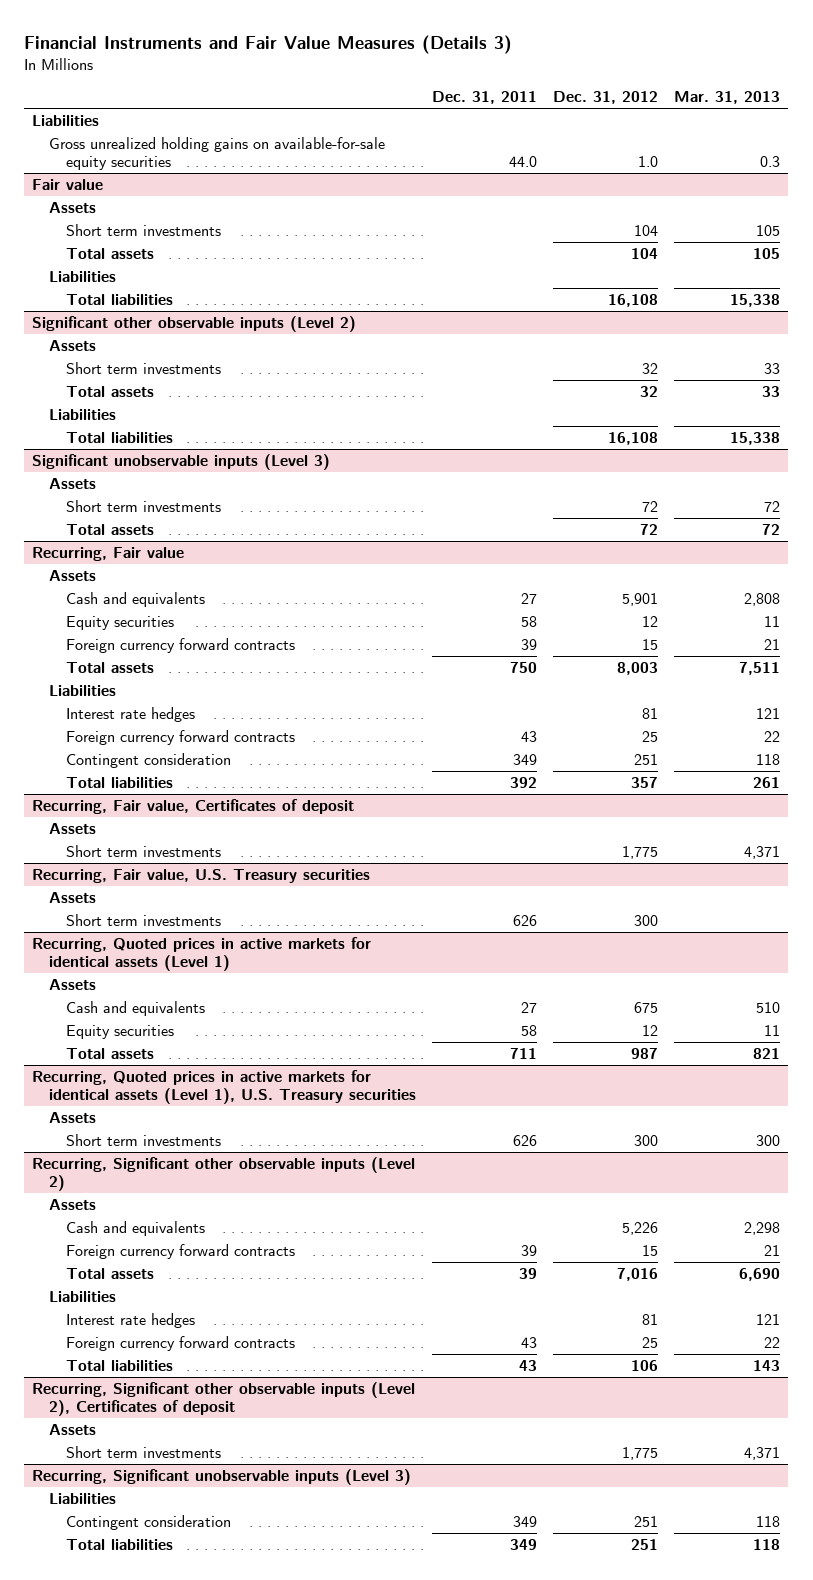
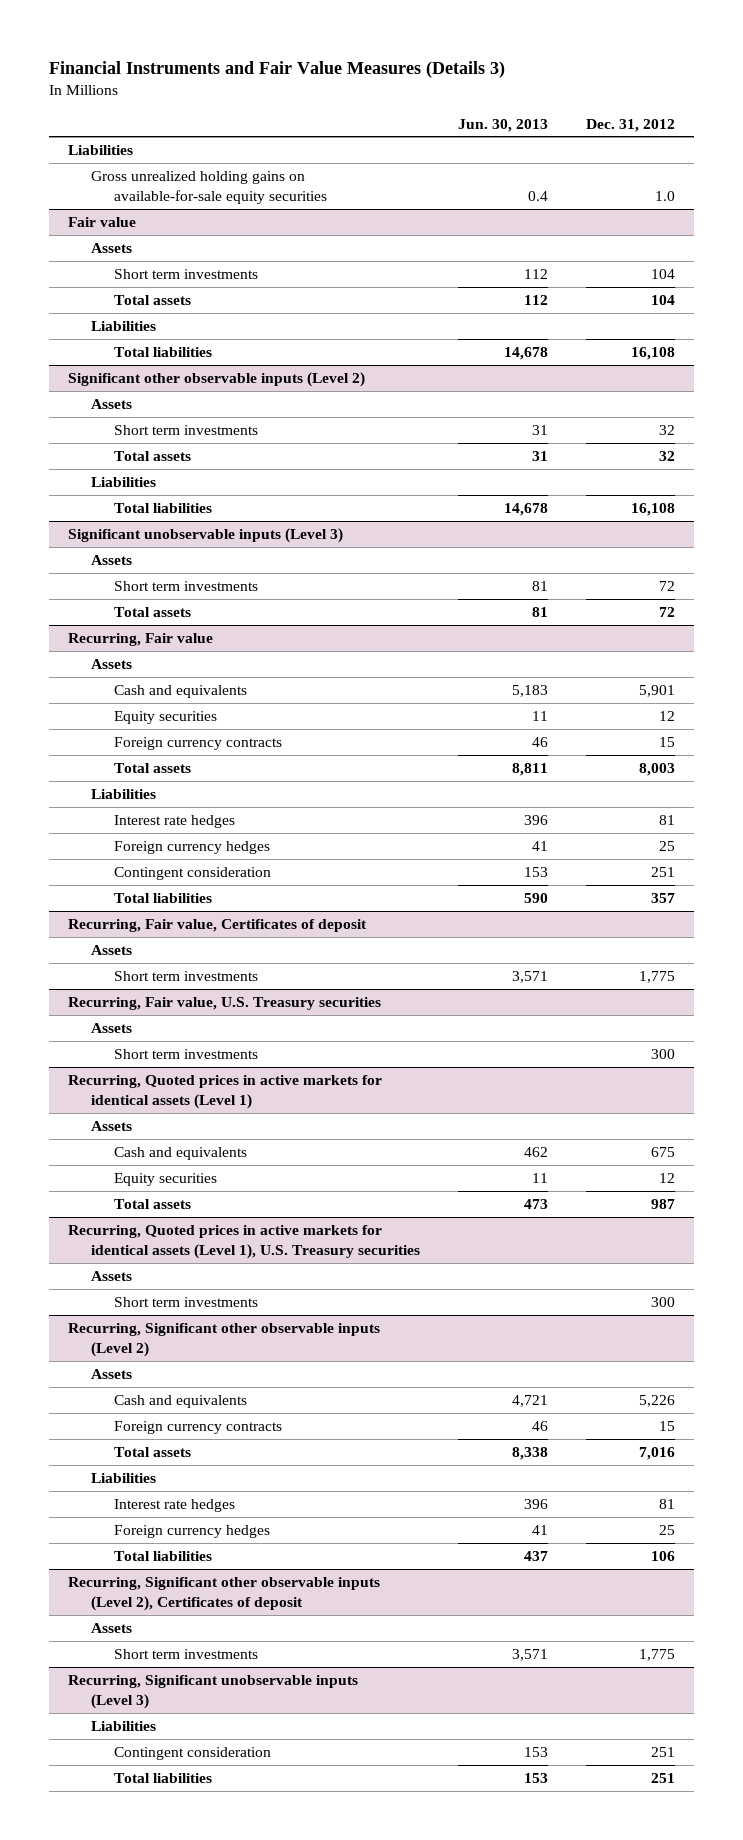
- | Dec. 31, 2011 | Dec. 31, 2012 | Mar. 31, 2013
+ | Jun. 30, 2013 | Dec. 31, 2012
@ Recurring, Fair value
- Foreign currency forward contracts | 39 | 15 | 21
+ Foreign currency contracts | 46 | 15
- Foreign currency forward contracts | 43 | 25 | 22
+ Foreign currency hedges | 41 | 25
@ Recurring, Significant other observable inputs (Level 2)
- Foreign currency forward contracts | 39 | 15 | 21
+ Foreign currency contracts | 46 | 15
- Foreign currency forward contracts | 43 | 25 | 22
+ Foreign currency hedges | 41 | 25

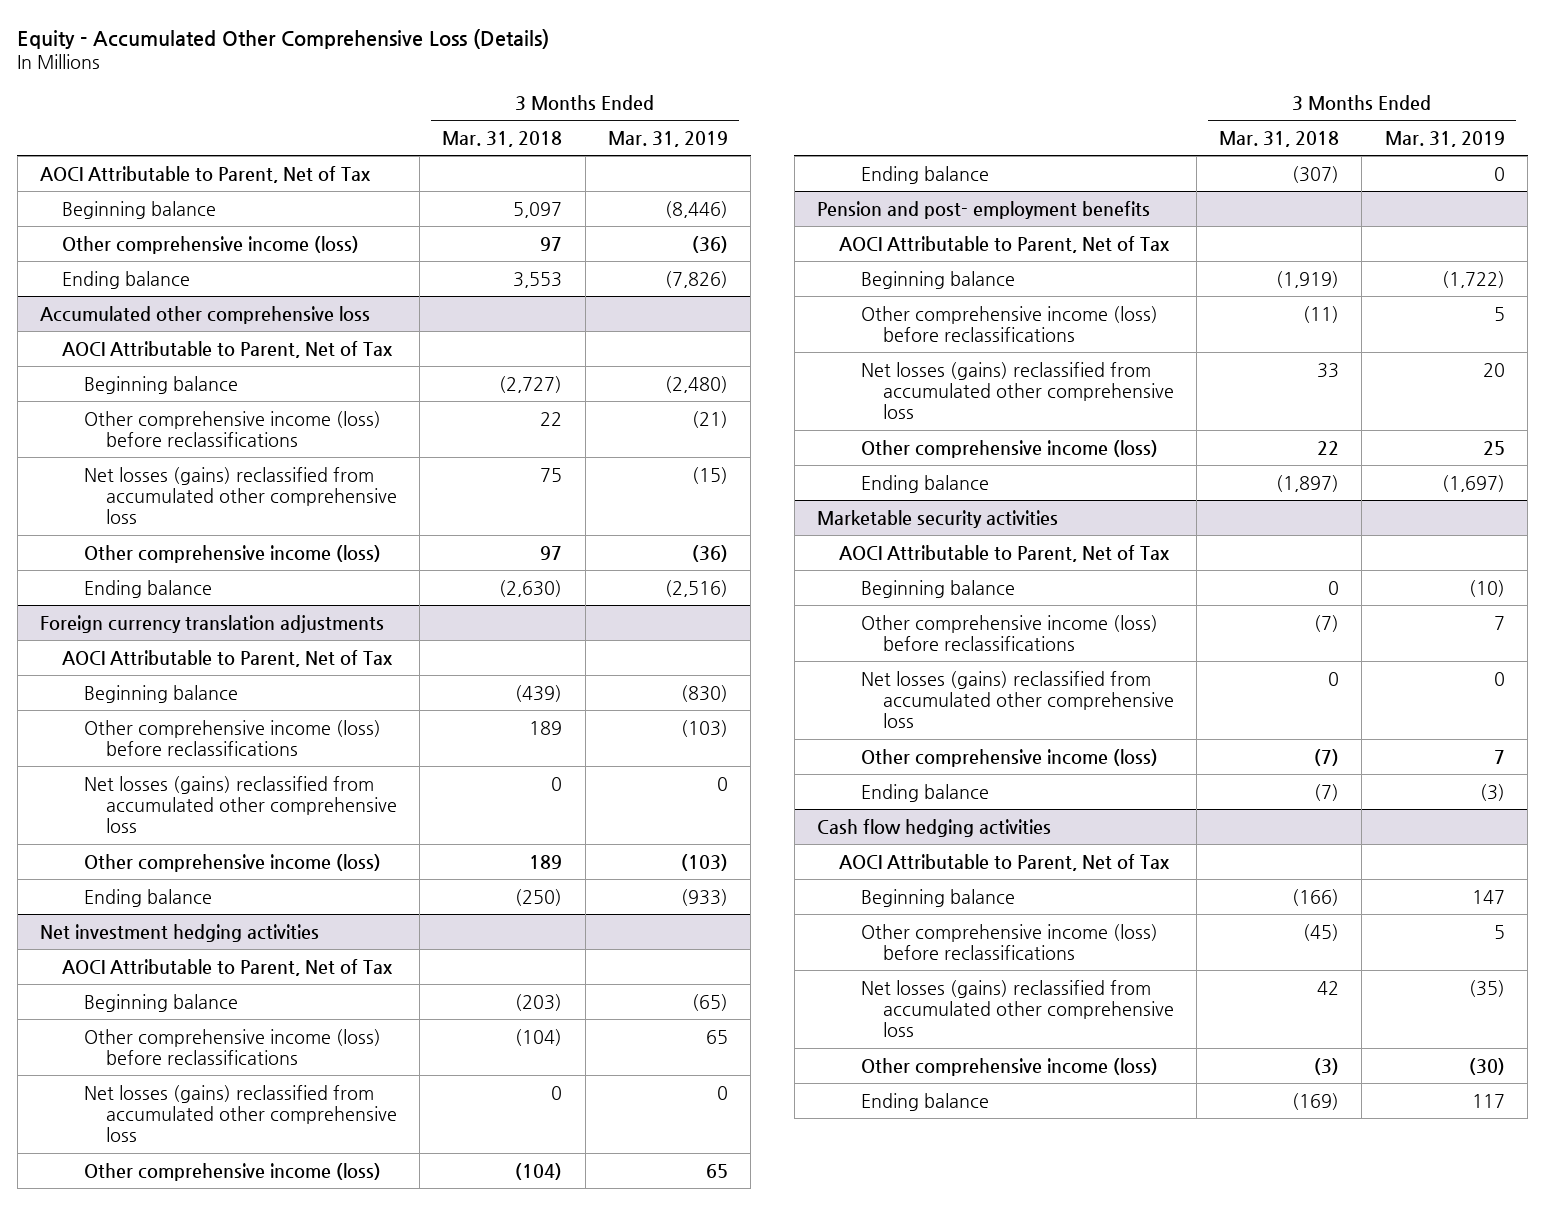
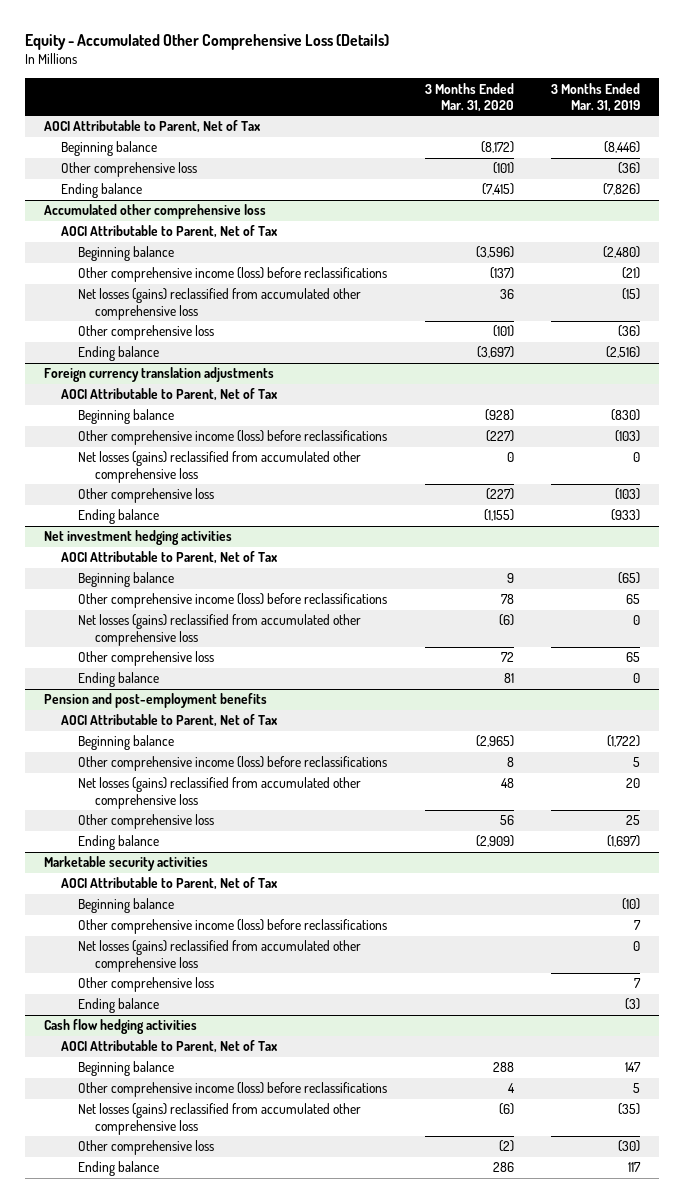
- | 3 Months Ended Mar. 31, 2018 | 3 Months Ended Mar. 31, 2019
+ | 3 Months Ended Mar. 31, 2020 | 3 Months Ended Mar. 31, 2019
- Other comprehensive income (loss) | 97 | (36)
+ Other comprehensive loss | (101) | (36)
@ Accumulated other comprehensive loss
- Other comprehensive income (loss) | 97 | (36)
+ Other comprehensive loss | (101) | (36)
@ Foreign currency translation adjustments
- Other comprehensive income (loss) | 189 | (103)
+ Other comprehensive loss | (227) | (103)
@ Net investment hedging activities
- Other comprehensive income (loss) | (104) | 65
+ Other comprehensive loss | 72 | 65
- Pension and post- employment benefits
+ Pension and post-employment benefits
- Other comprehensive income (loss) | 22 | 25
+ Other comprehensive loss | 56 | 25
@ Marketable security activities
- Other comprehensive income (loss) | (7) | 7
+ Other comprehensive loss | | 7
@ Cash flow hedging activities
- Other comprehensive income (loss) | (3) | (30)
+ Other comprehensive loss | (2) | (30)

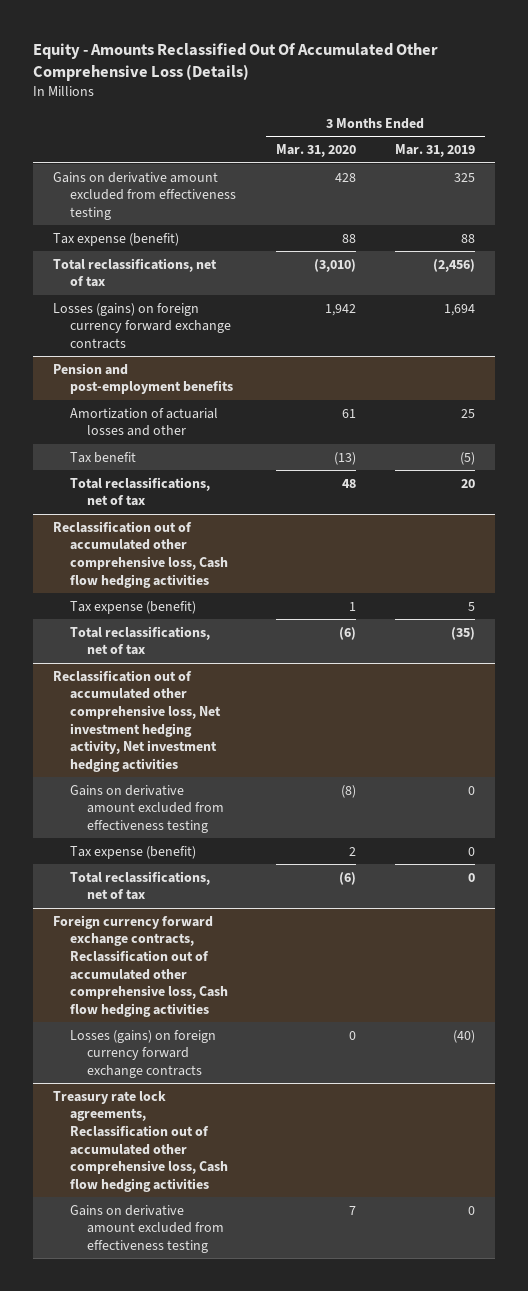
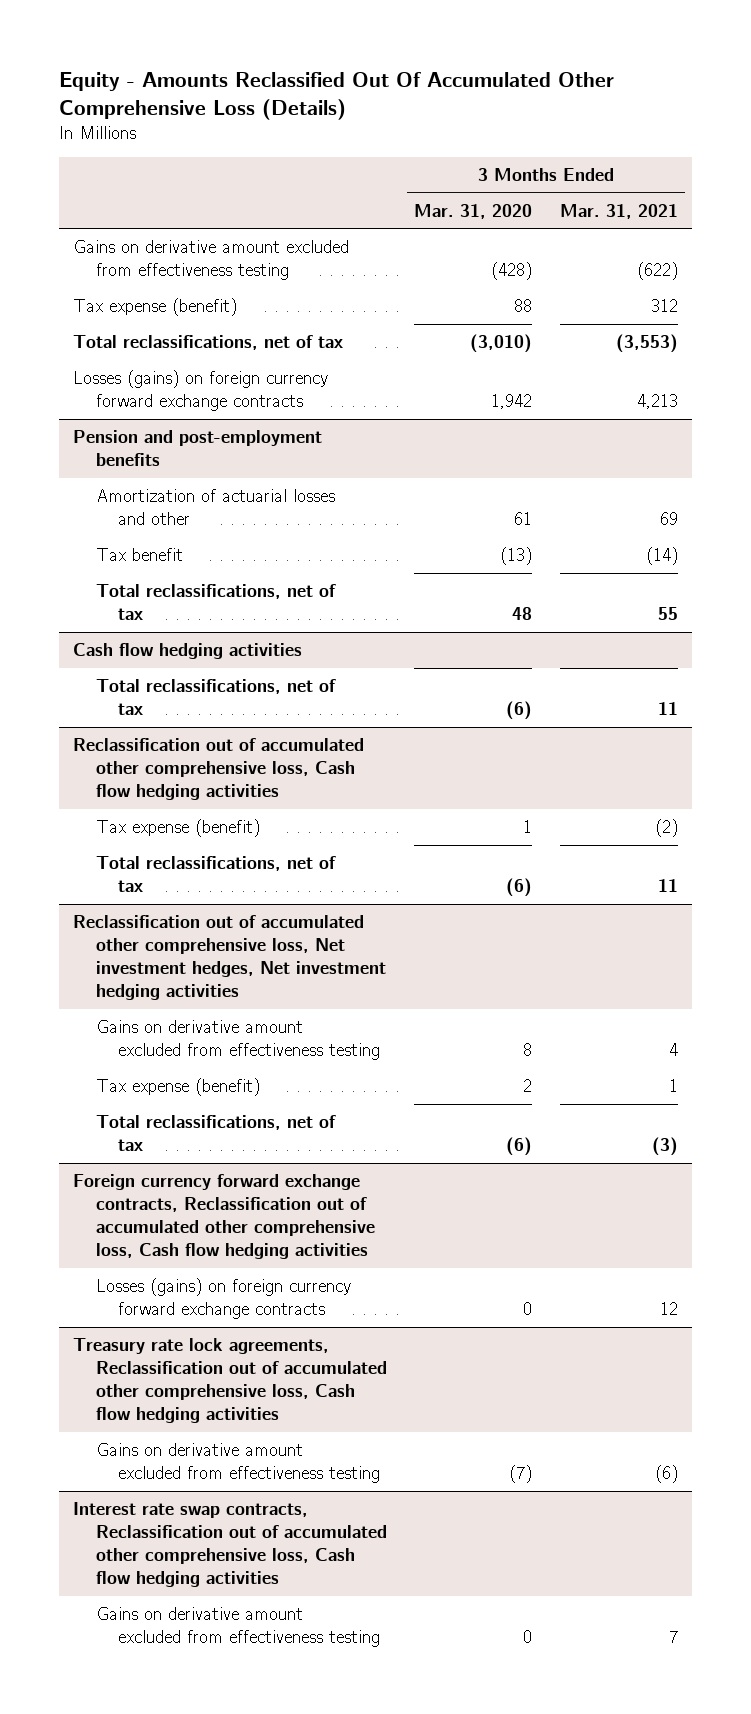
- | 3 Months Ended Mar. 31, 2020 | 3 Months Ended Mar. 31, 2019
+ | 3 Months Ended Mar. 31, 2020 | 3 Months Ended Mar. 31, 2021
- Gains on derivative amount excluded from effectiveness testing | 428 | 325
+ Gains on derivative amount excluded from effectiveness testing | (428) | (622)
+ Cash flow hedging activities
+ Total reclassifications, net of tax | (6) | 11
- Reclassification out of accumulated other comprehensive loss, Net investment hedging activity, Net investment hedging activities
- Gains on derivative amount excluded from effectiveness testing | (8) | 0
+ Reclassification out of accumulated other comprehensive loss, Net investment hedges, Net investment hedging activities
+ Gains on derivative amount excluded from effectiveness testing | 8 | 4
@ Treasury rate lock agreements, Reclassification out of accumulated other comprehensive loss, Cash flow hedging activities
- Gains on derivative amount excluded from effectiveness testing | 7 | 0
+ Gains on derivative amount excluded from effectiveness testing | (7) | (6)
+ Interest rate swap contracts, Reclassification out of accumulated other comprehensive loss, Cash flow hedging activities
+ Gains on derivative amount excluded from effectiveness testing | 0 | 7

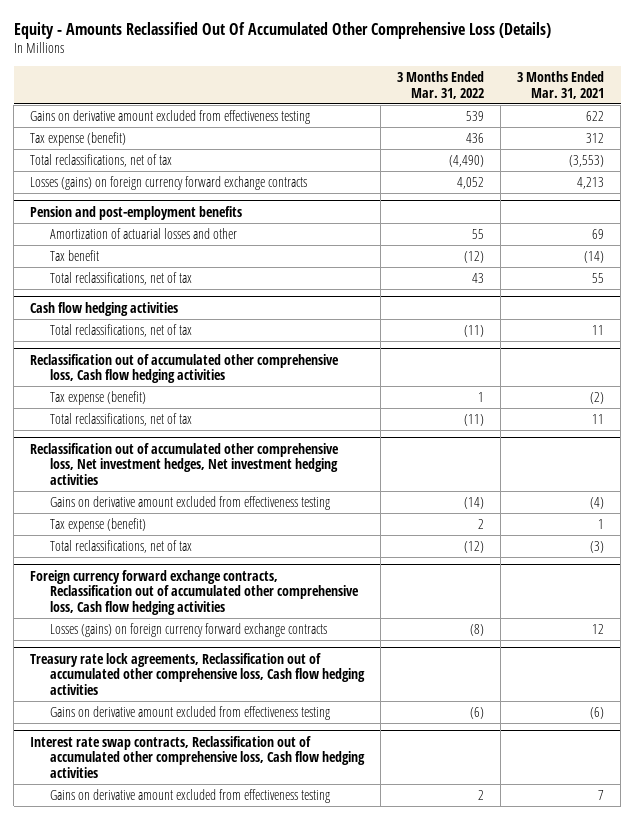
- | 3 Months Ended Mar. 31, 2020 | 3 Months Ended Mar. 31, 2021
+ | 3 Months Ended Mar. 31, 2022 | 3 Months Ended Mar. 31, 2021
- Gains on derivative amount excluded from effectiveness testing | (428) | (622)
+ Gains on derivative amount excluded from effectiveness testing | 539 | 622
@ Reclassification out of accumulated other comprehensive loss, Net investment hedges, Net investment hedging activities
- Gains on derivative amount excluded from effectiveness testing | 8 | 4
+ Gains on derivative amount excluded from effectiveness testing | (14) | (4)

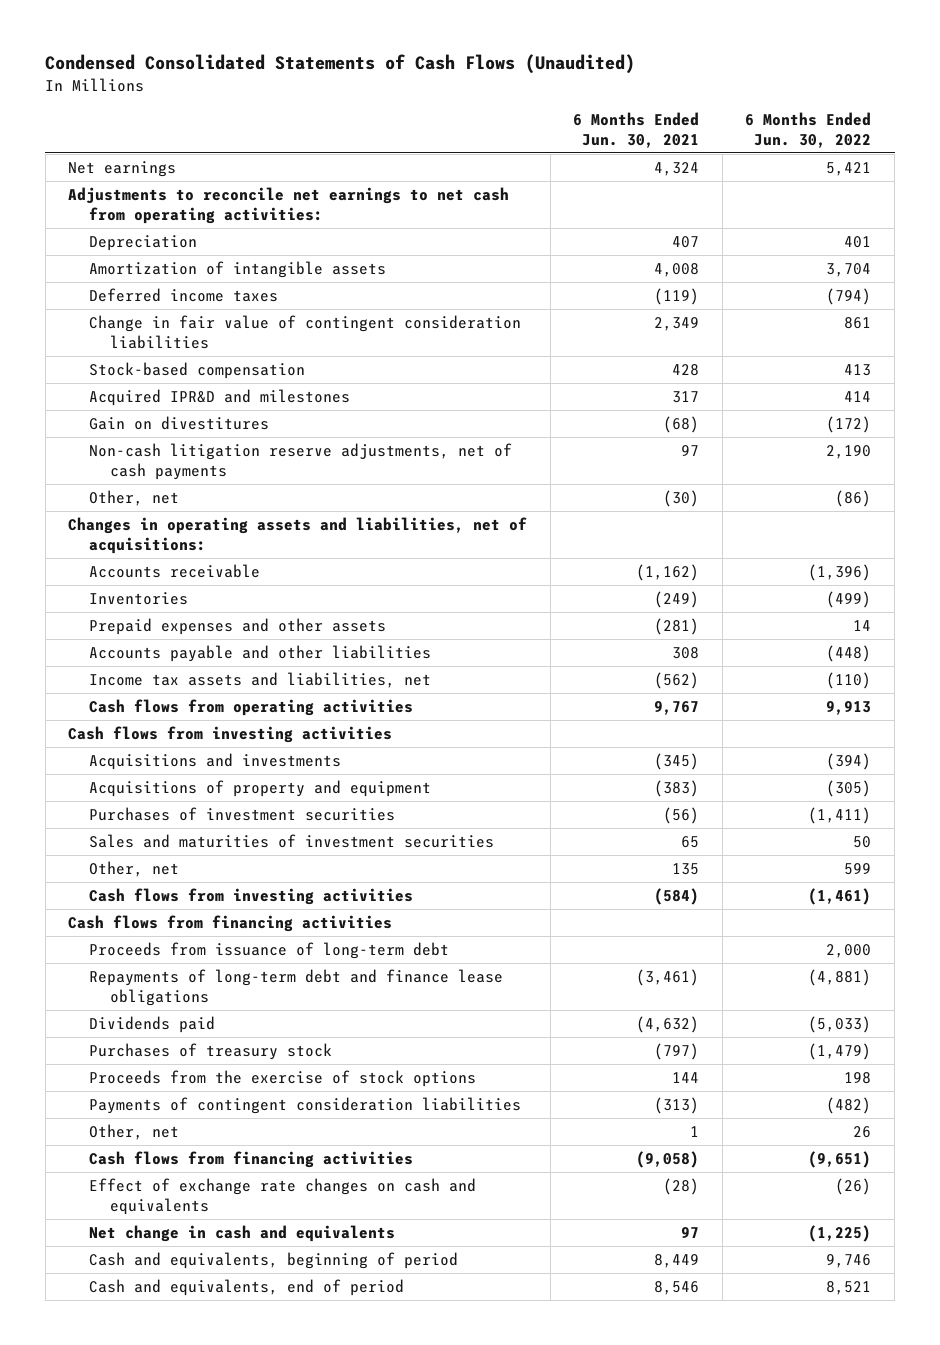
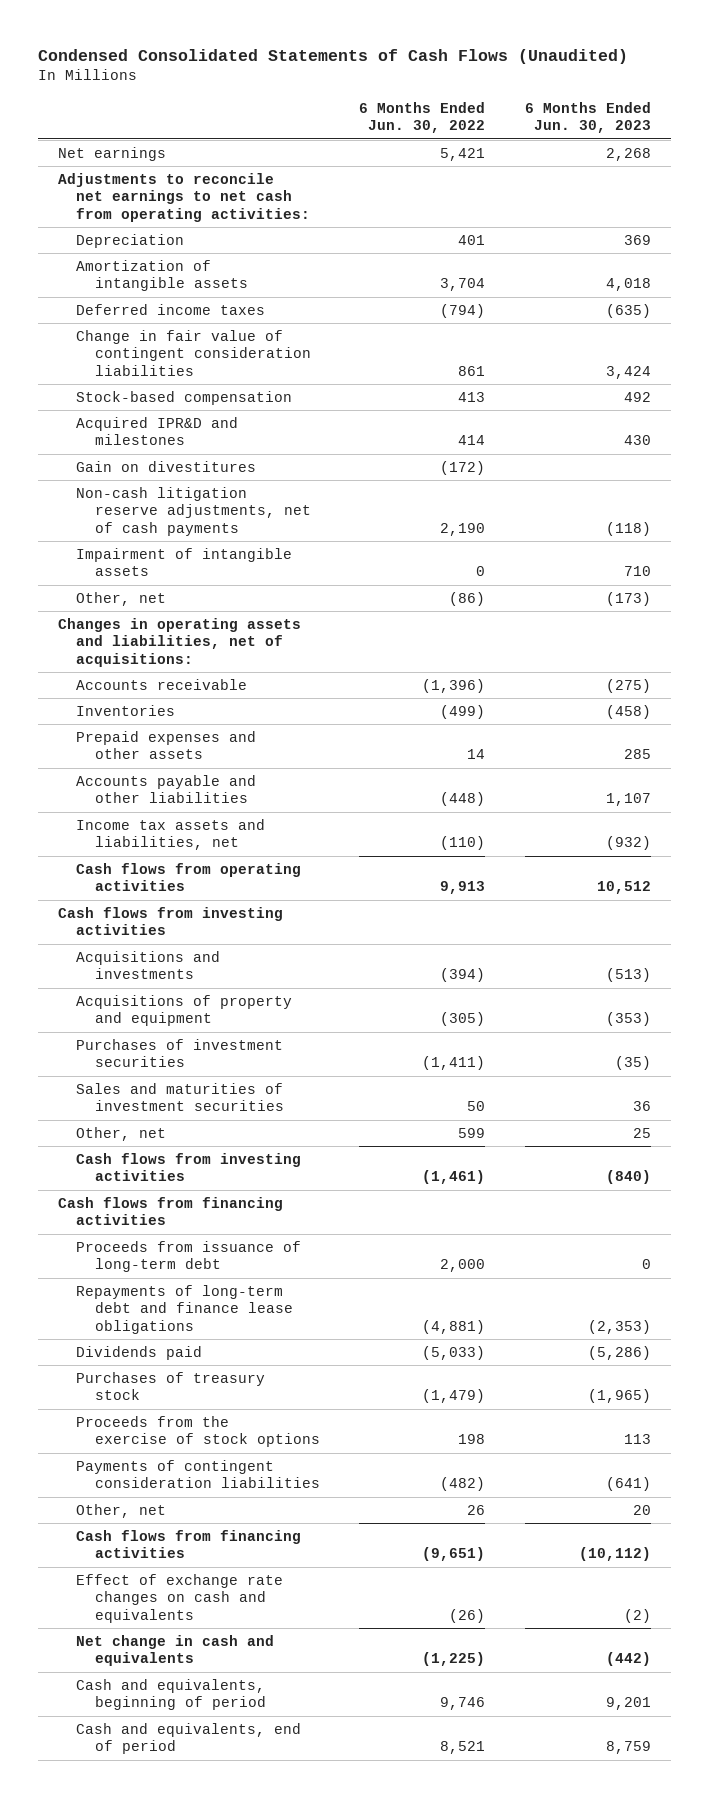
- | 6 Months Ended Jun. 30, 2021 | 6 Months Ended Jun. 30, 2022
+ | 6 Months Ended Jun. 30, 2022 | 6 Months Ended Jun. 30, 2023
+ Impairment of intangible assets | 0 | 710

